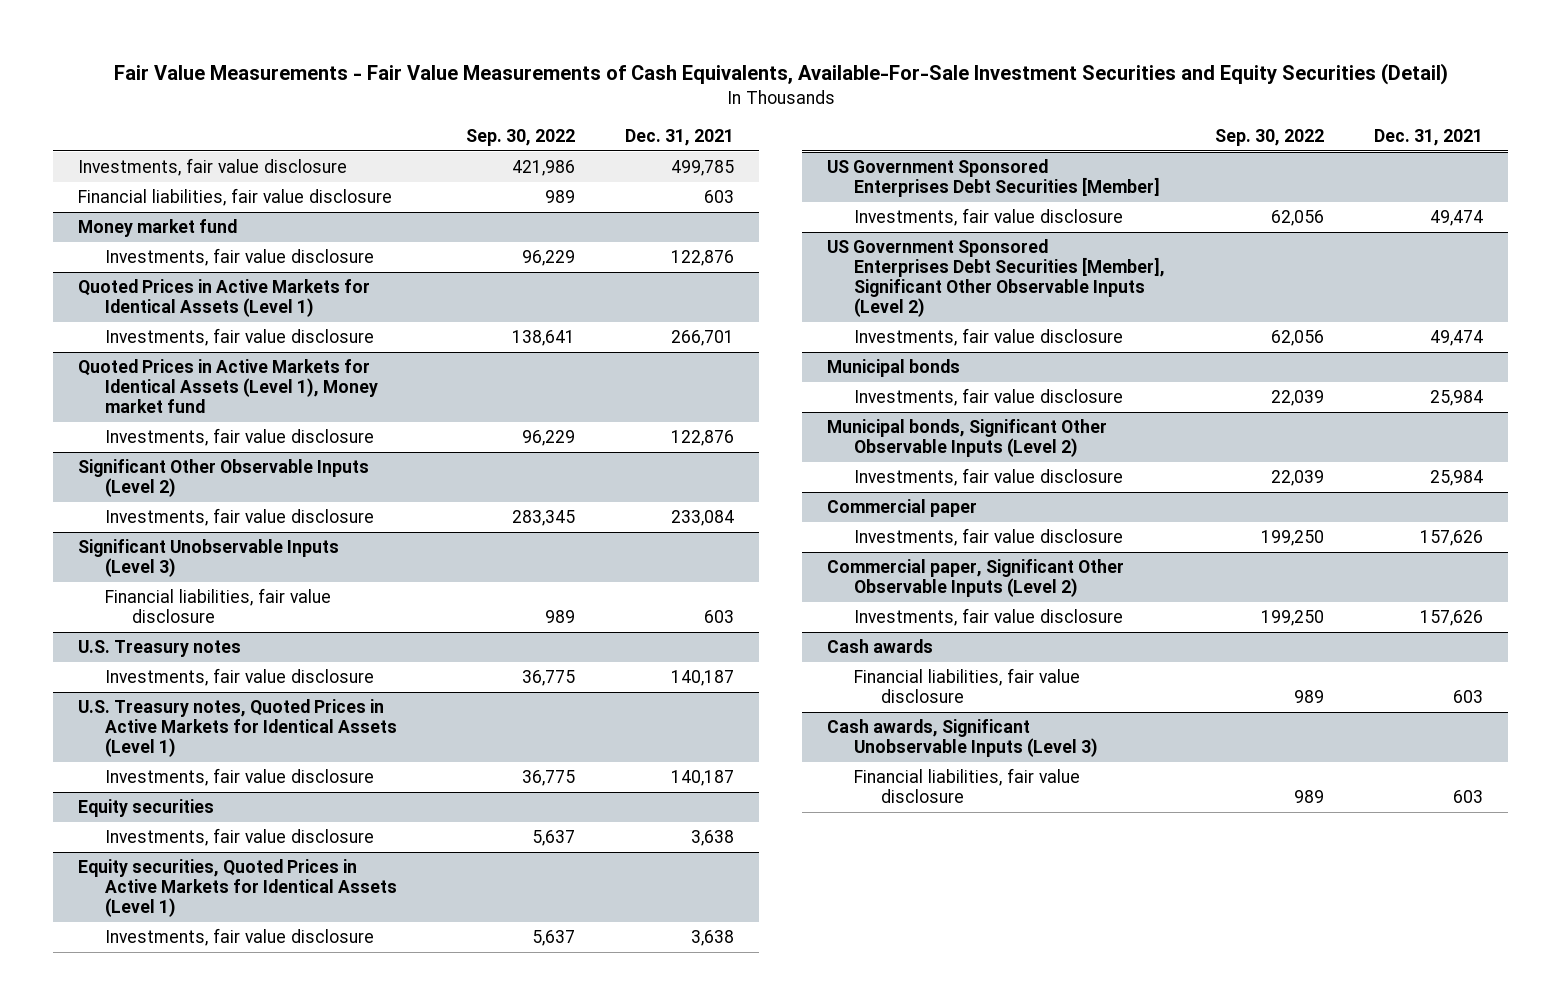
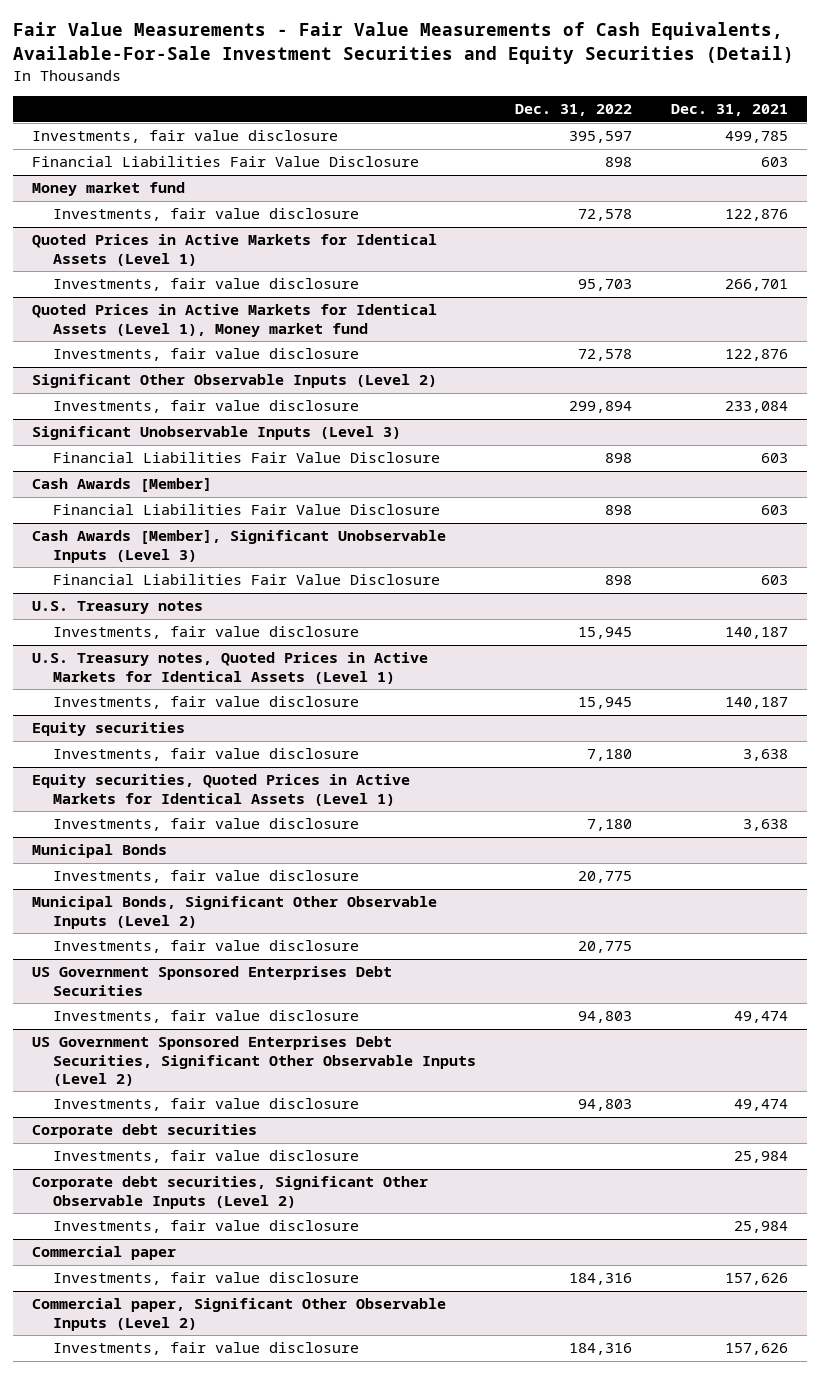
- | Sep. 30, 2022 | Dec. 31, 2021
+ | Dec. 31, 2022 | Dec. 31, 2021
- Financial liabilities, fair value disclosure | 989 | 603
+ Financial Liabilities Fair Value Disclosure | 898 | 603
@ Significant Unobservable Inputs (Level 3)
- Financial liabilities, fair value disclosure | 989 | 603
+ Financial Liabilities Fair Value Disclosure | 898 | 603
+ Cash Awards [Member]
+ Financial Liabilities Fair Value Disclosure | 898 | 603
+ Cash Awards [Member], Significant Unobservable Inputs (Level 3)
+ Financial Liabilities Fair Value Disclosure | 898 | 603
- US Government Sponsored Enterprises Debt Securities [Member]
+ Municipal Bonds
+ Investments, fair value disclosure | 20,775 |
+ Municipal Bonds, Significant Other Observable Inputs (Level 2)
+ Investments, fair value disclosure | 20,775 |
+ US Government Sponsored Enterprises Debt Securities
- US Government Sponsored Enterprises Debt Securities [Member], Significant Other Observable Inputs (Level 2)
+ US Government Sponsored Enterprises Debt Securities, Significant Other Observable Inputs (Level 2)
- Municipal bonds
+ Corporate debt securities
- Municipal bonds, Significant Other Observable Inputs (Level 2)
+ Corporate debt securities, Significant Other Observable Inputs (Level 2)
- Cash awards
- Financial liabilities, fair value disclosure | 989 | 603
- Cash awards, Significant Unobservable Inputs (Level 3)
- Financial liabilities, fair value disclosure | 989 | 603

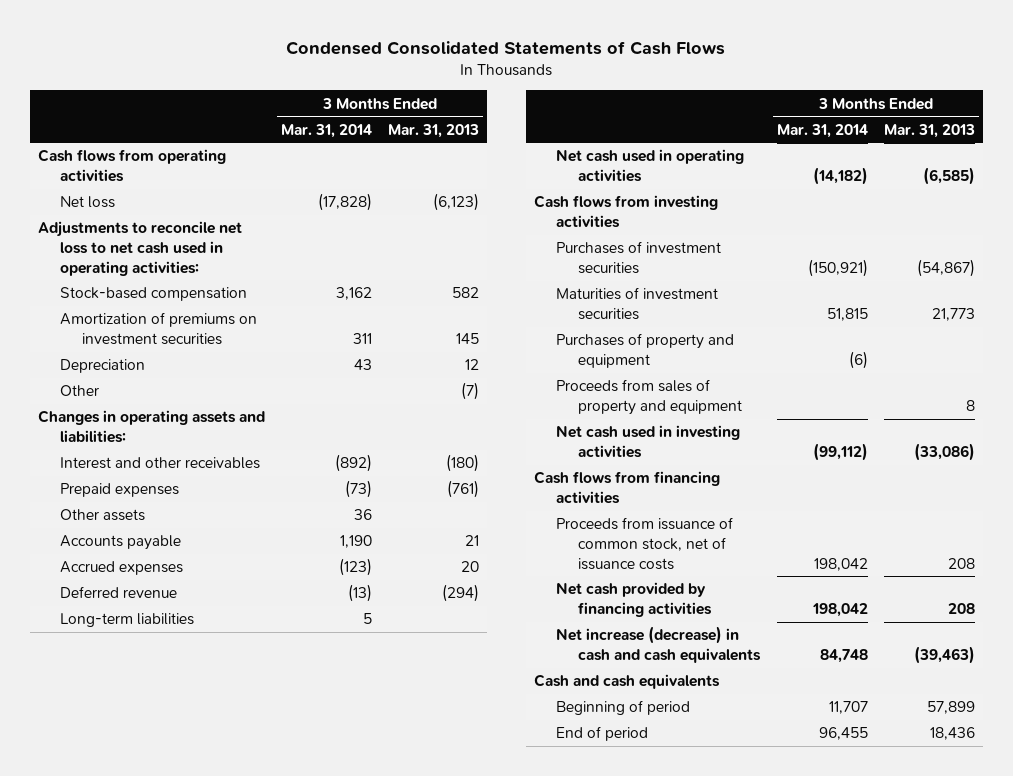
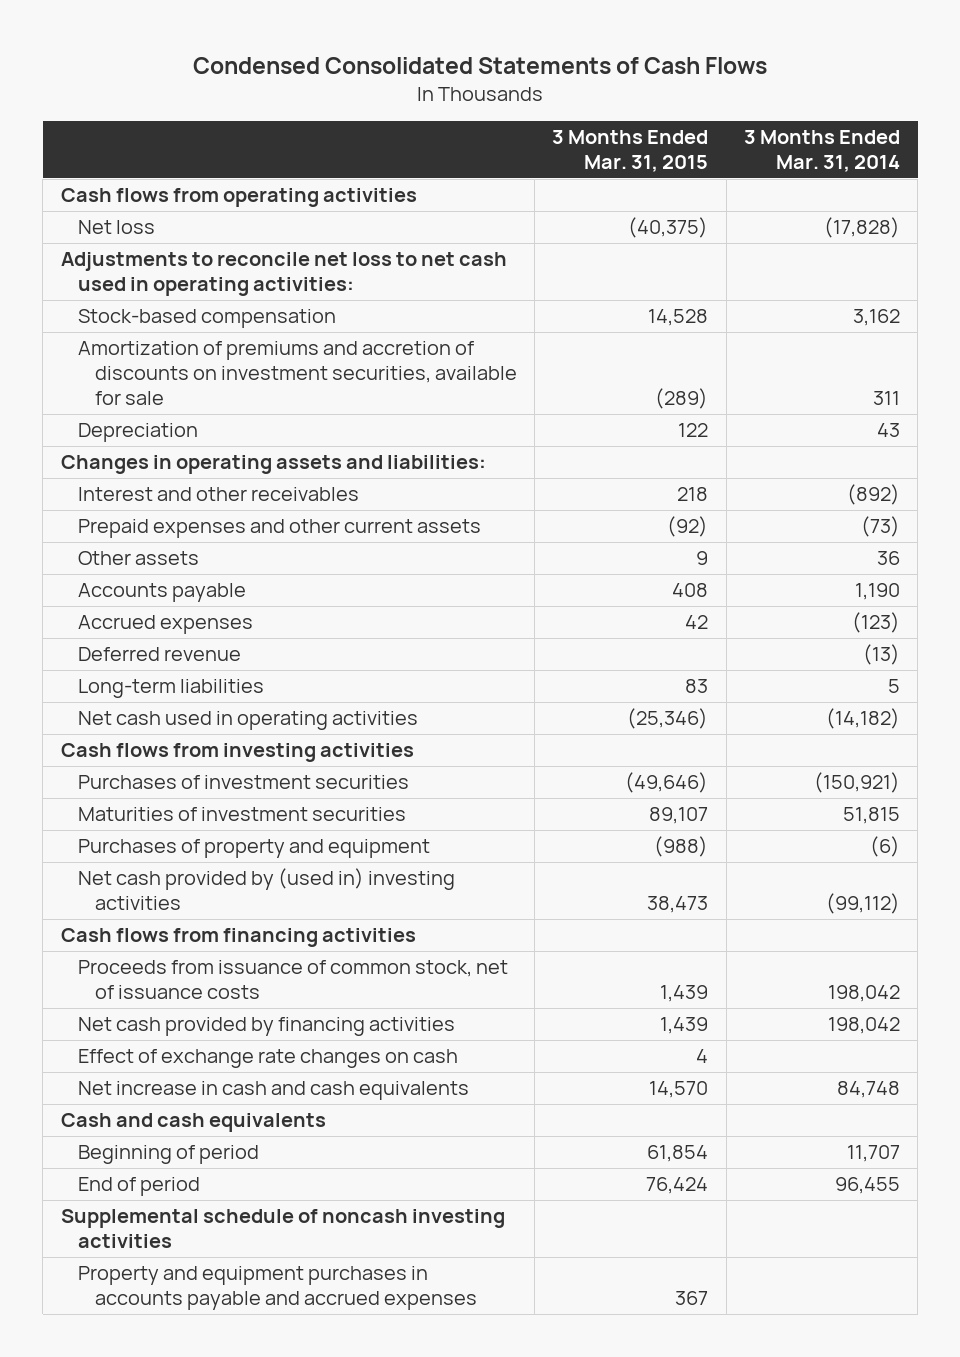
- | 3 Months Ended Mar. 31, 2014 | 3 Months Ended Mar. 31, 2013
+ | 3 Months Ended Mar. 31, 2015 | 3 Months Ended Mar. 31, 2014
- Amortization of premiums on investment securities | 311 | 145
+ Amortization of premiums and accretion of discounts on investment securities, available for sale | (289) | 311
- Other | | (7)
- Prepaid expenses | (73) | (761)
+ Prepaid expenses and other current assets | (92) | (73)
- Proceeds from sales of property and equipment | | 8
- Net cash used in investing activities | (99,112) | (33,086)
+ Net cash provided by (used in) investing activities | 38,473 | (99,112)
- Net increase (decrease) in cash and cash equivalents | 84,748 | (39,463)
+ Effect of exchange rate changes on cash | 4 |
+ Net increase in cash and cash equivalents | 14,570 | 84,748
+ Supplemental schedule of noncash investing activities
+ Property and equipment purchases in accounts payable and accrued expenses | 367 |

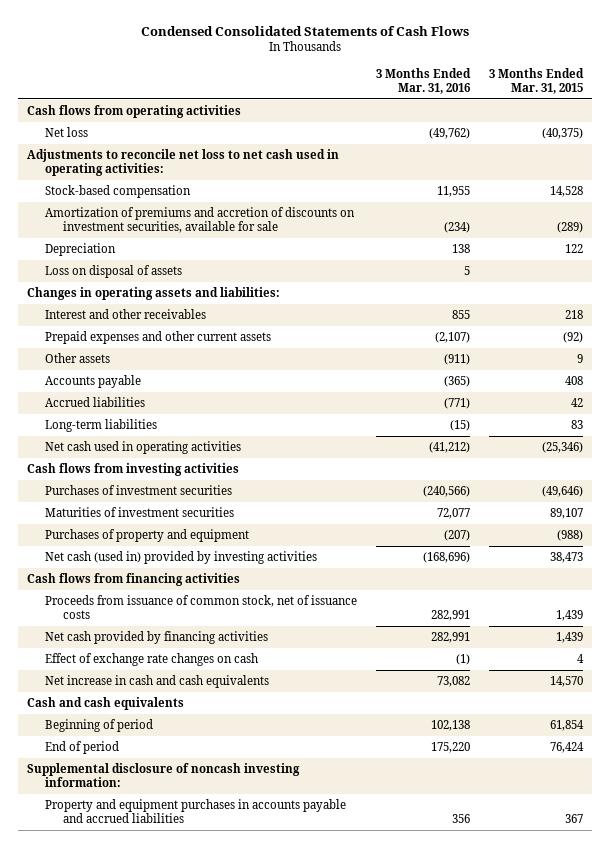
- | 3 Months Ended Mar. 31, 2015 | 3 Months Ended Mar. 31, 2014
+ | 3 Months Ended Mar. 31, 2016 | 3 Months Ended Mar. 31, 2015
+ Loss on disposal of assets | 5 |
- Accrued expenses | 42 | (123)
- Deferred revenue | | (13)
+ Accrued liabilities | (771) | 42
- Net cash provided by (used in) investing activities | 38,473 | (99,112)
+ Net cash (used in) provided by investing activities | (168,696) | 38,473
- Supplemental schedule of noncash investing activities
- Property and equipment purchases in accounts payable and accrued expenses | 367 |
+ Supplemental disclosure of noncash investing information:
+ Property and equipment purchases in accounts payable and accrued liabilities | 356 | 367

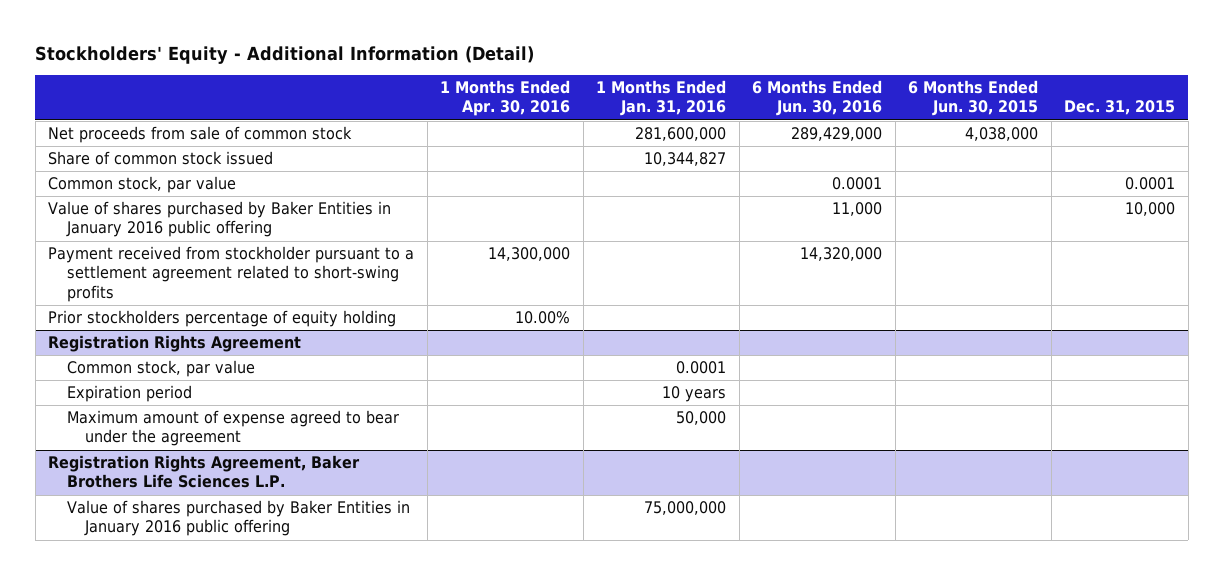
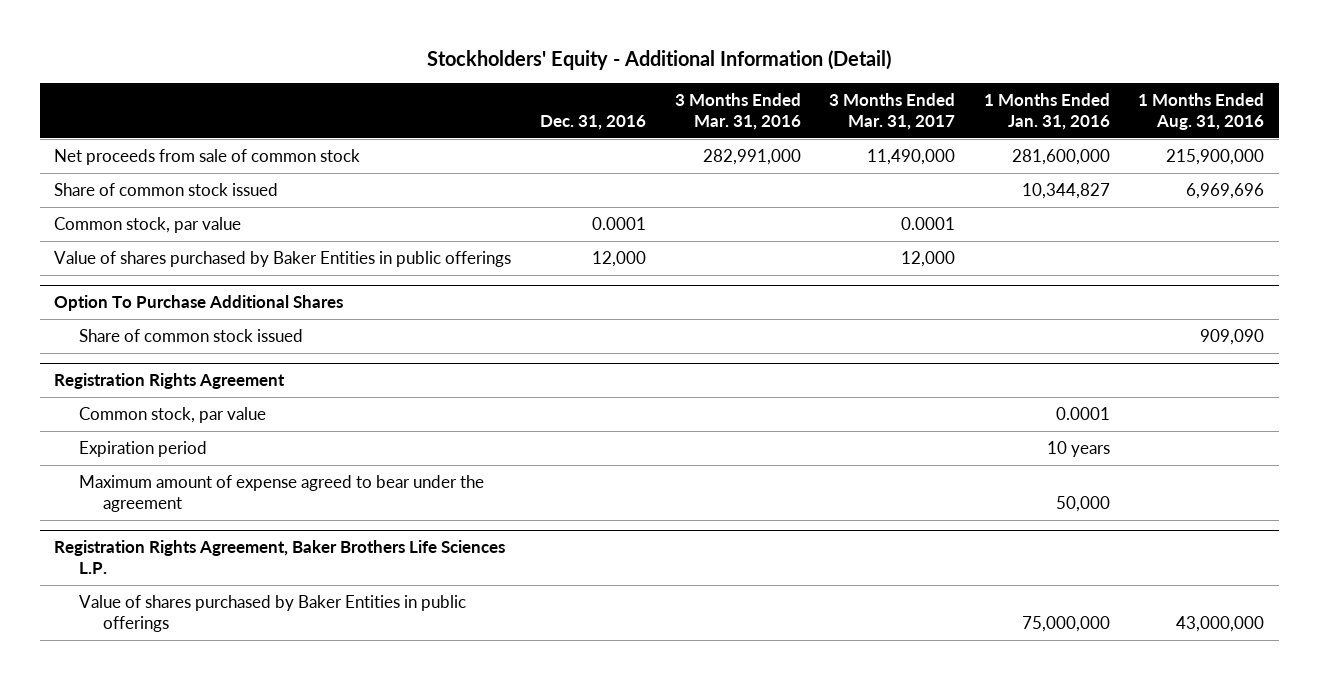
- | 1 Months Ended Apr. 30, 2016 | 1 Months Ended Jan. 31, 2016 | 6 Months Ended Jun. 30, 2016 | 6 Months Ended Jun. 30, 2015 | Dec. 31, 2015
+ | Dec. 31, 2016 | 3 Months Ended Mar. 31, 2016 | 3 Months Ended Mar. 31, 2017 | 1 Months Ended Jan. 31, 2016 | 1 Months Ended Aug. 31, 2016
- Value of shares purchased by Baker Entities in January 2016 public offering | | | 11,000 | | 10,000
- Payment received from stockholder pursuant to a settlement agreement related to short-swing profits | 14,300,000 | | 14,320,000 | |
- Prior stockholders percentage of equity holding | 10.00% | | | |
+ Value of shares purchased by Baker Entities in public offerings | 12,000 | | 12,000 | |
+ Option To Purchase Additional Shares
+ Share of common stock issued | | | | | 909,090
@ Registration Rights Agreement, Baker Brothers Life Sciences L.P.
- Value of shares purchased by Baker Entities in January 2016 public offering | | 75,000,000 | | |
+ Value of shares purchased by Baker Entities in public offerings | | | | 75,000,000 | 43,000,000

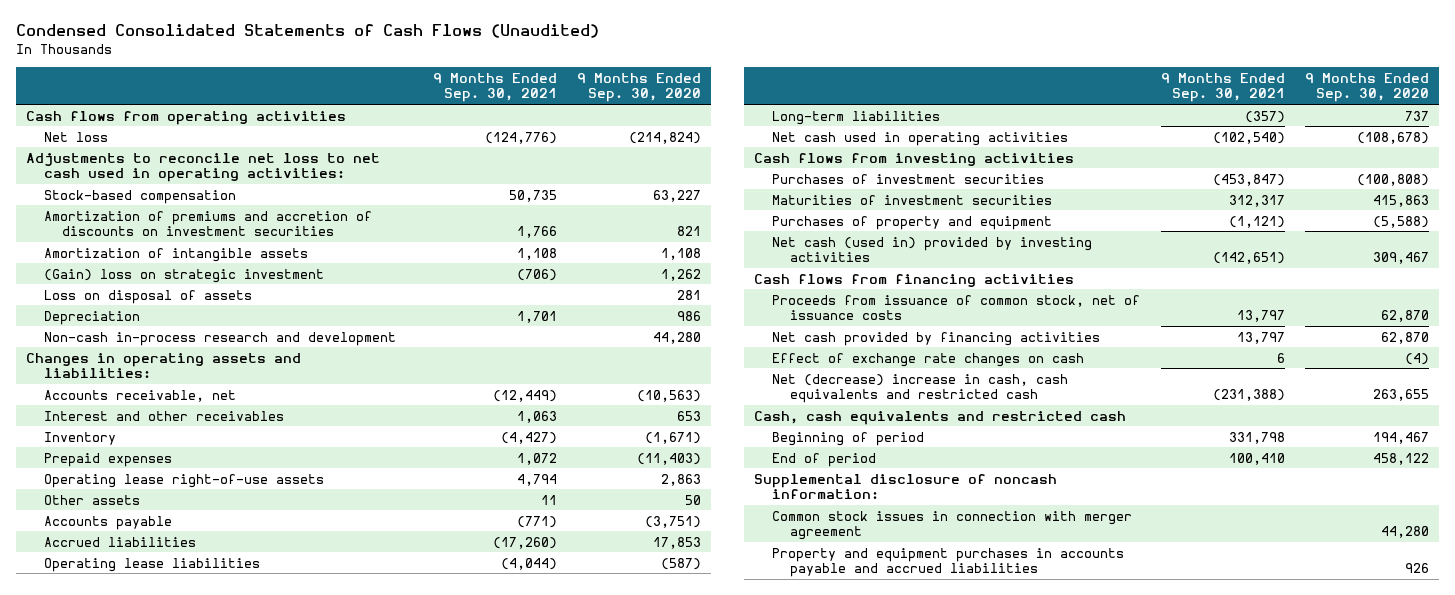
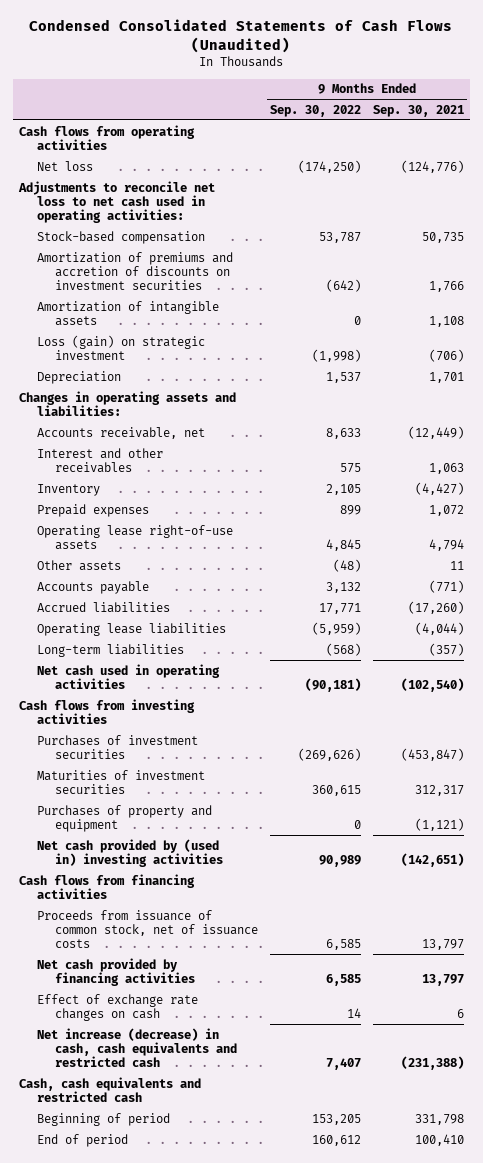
- | 9 Months Ended Sep. 30, 2021 | 9 Months Ended Sep. 30, 2020
+ | 9 Months Ended Sep. 30, 2022 | 9 Months Ended Sep. 30, 2021
- (Gain) loss on strategic investment | (706) | 1,262
- Loss on disposal of assets | | 281
+ Loss (gain) on strategic investment | (1,998) | (706)
- Non-cash in-process research and development | | 44,280
- Net cash (used in) provided by investing activities | (142,651) | 309,467
+ Net cash provided by (used in) investing activities | 90,989 | (142,651)
- Net (decrease) increase in cash, cash equivalents and restricted cash | (231,388) | 263,655
+ Net increase (decrease) in cash, cash equivalents and restricted cash | 7,407 | (231,388)
- Supplemental disclosure of noncash information:
- Common stock issues in connection with merger agreement | | 44,280
- Property and equipment purchases in accounts payable and accrued liabilities | | 926

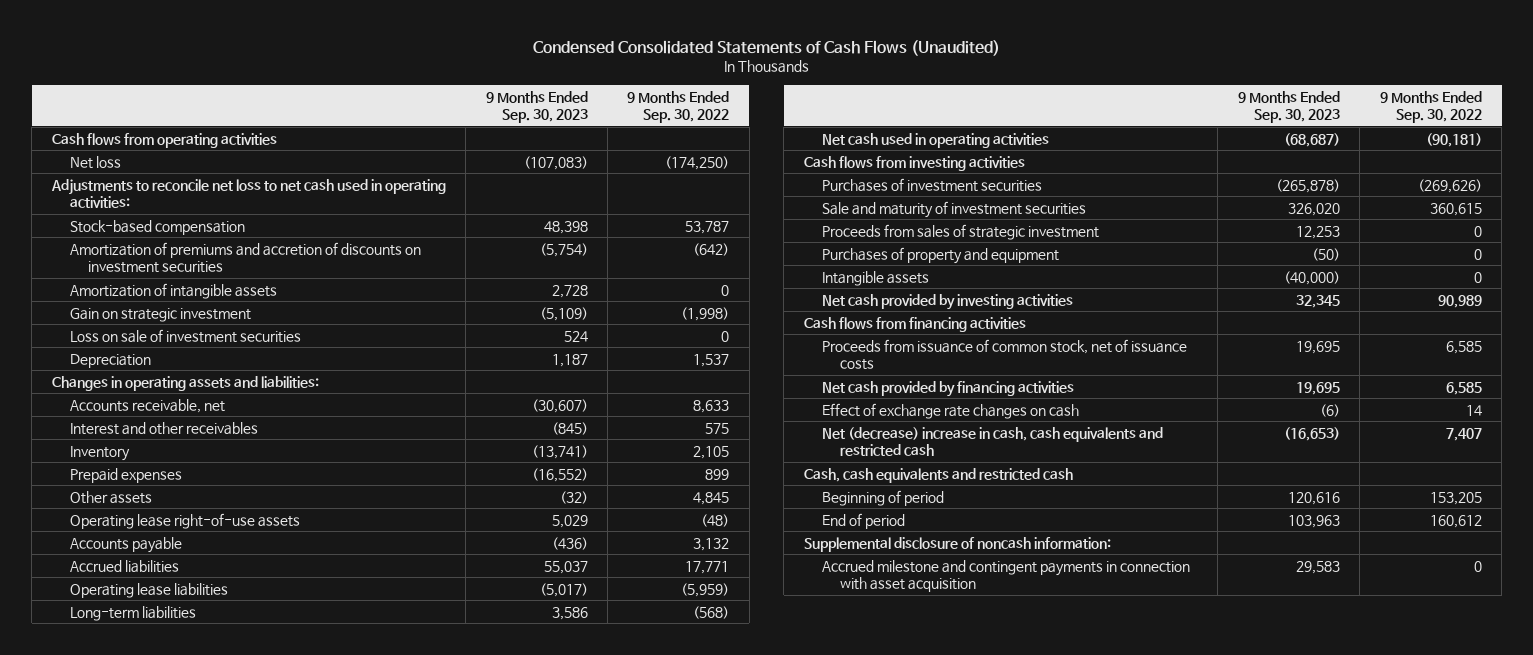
- | 9 Months Ended Sep. 30, 2022 | 9 Months Ended Sep. 30, 2021
+ | 9 Months Ended Sep. 30, 2023 | 9 Months Ended Sep. 30, 2022
- Loss (gain) on strategic investment | (1,998) | (706)
+ Gain on strategic investment | (5,109) | (1,998)
+ Loss on sale of investment securities | 524 | 0
- Operating lease right-of-use assets | 4,845 | 4,794
- Other assets | (48) | 11
+ Other assets | (32) | 4,845
+ Operating lease right-of-use assets | 5,029 | (48)
- Maturities of investment securities | 360,615 | 312,317
+ Sale and maturity of investment securities | 326,020 | 360,615
+ Proceeds from sales of strategic investment | 12,253 | 0
- Net cash provided by (used in) investing activities | 90,989 | (142,651)
+ Intangible assets | (40,000) | 0
+ Net cash provided by investing activities | 32,345 | 90,989
- Net increase (decrease) in cash, cash equivalents and restricted cash | 7,407 | (231,388)
+ Net (decrease) increase in cash, cash equivalents and restricted cash | (16,653) | 7,407
+ Supplemental disclosure of noncash information:
+ Accrued milestone and contingent payments in connection with asset acquisition | 29,583 | 0

